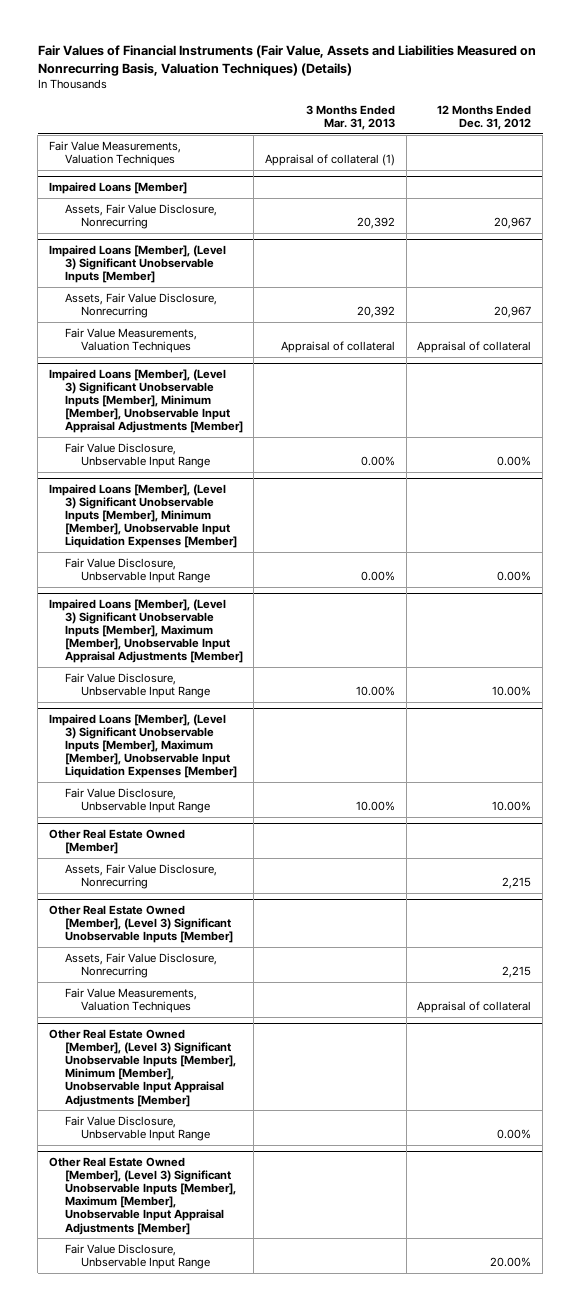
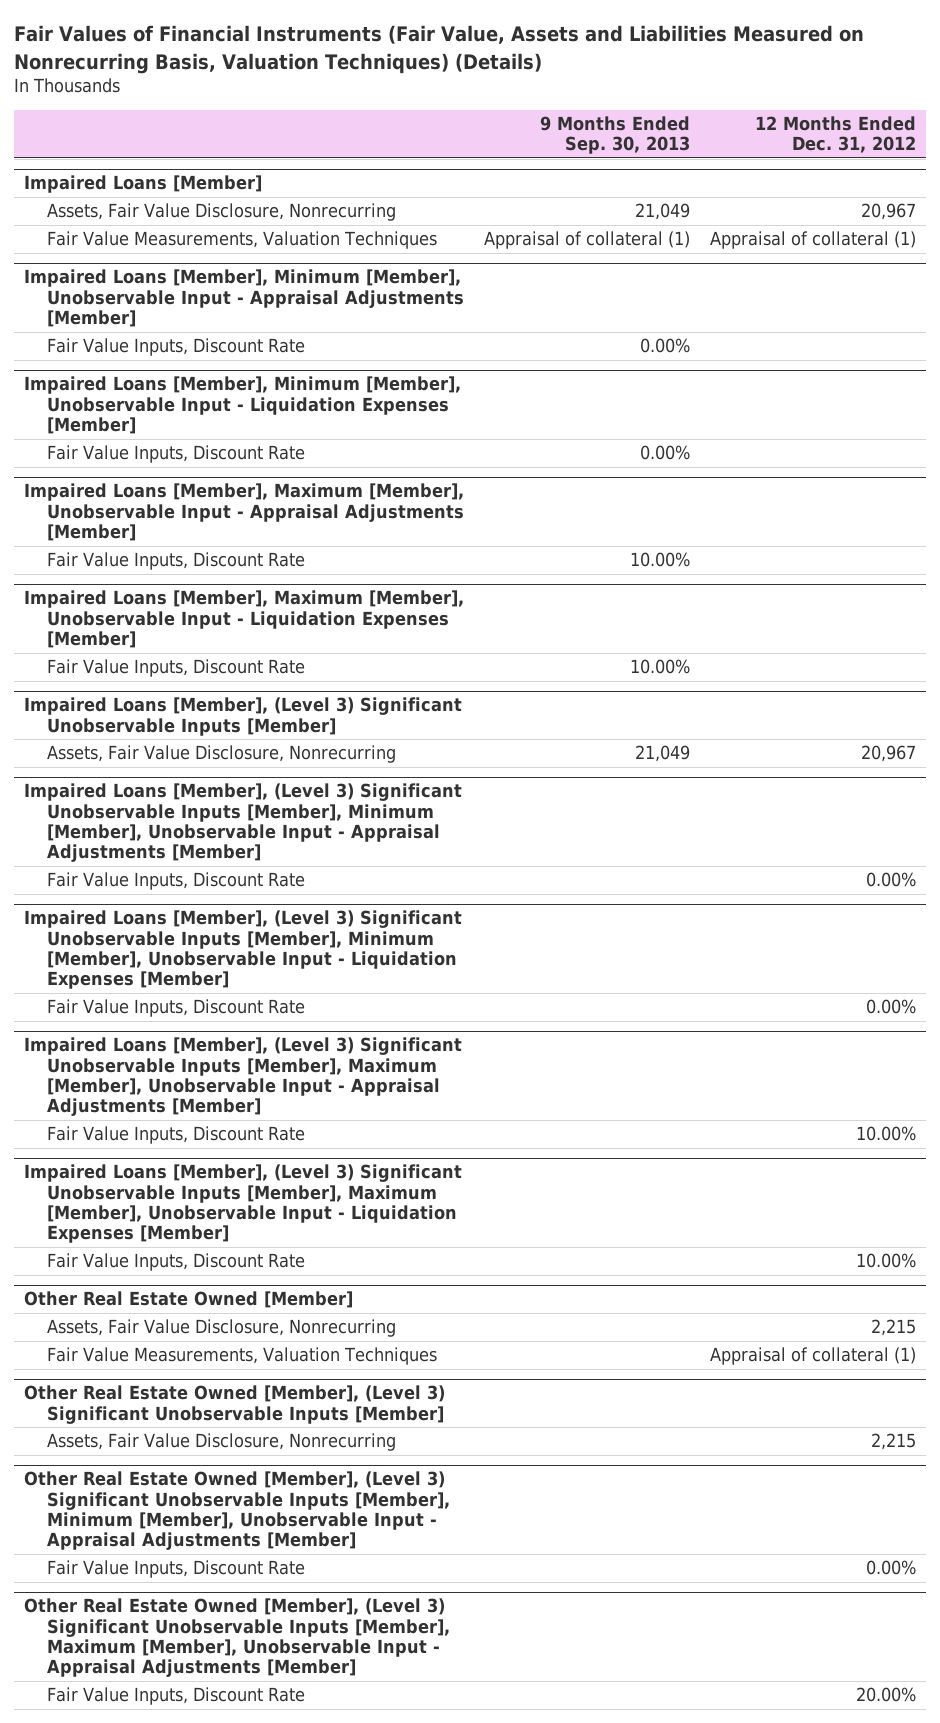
- | 3 Months Ended Mar. 31, 2013 | 12 Months Ended Dec. 31, 2012
+ | 9 Months Ended Sep. 30, 2013 | 12 Months Ended Dec. 31, 2012
- Fair Value Measurements, Valuation Techniques | Appraisal of collateral (1) |
@ Impaired Loans [Member]
+ Fair Value Measurements, Valuation Techniques | Appraisal of collateral (1) | Appraisal of collateral (1)
+ Impaired Loans [Member], Minimum [Member], Unobservable Input - Appraisal Adjustments [Member]
+ Fair Value Inputs, Discount Rate | 0.00% |
+ Impaired Loans [Member], Minimum [Member], Unobservable Input - Liquidation Expenses [Member]
+ Fair Value Inputs, Discount Rate | 0.00% |
+ Impaired Loans [Member], Maximum [Member], Unobservable Input - Appraisal Adjustments [Member]
+ Fair Value Inputs, Discount Rate | 10.00% |
+ Impaired Loans [Member], Maximum [Member], Unobservable Input - Liquidation Expenses [Member]
+ Fair Value Inputs, Discount Rate | 10.00% |
@ Impaired Loans [Member], (Level 3) Significant Unobservable Inputs [Member]
- Fair Value Measurements, Valuation Techniques | Appraisal of collateral | Appraisal of collateral
- Impaired Loans [Member], (Level 3) Significant Unobservable Inputs [Member], Minimum [Member], Unobservable Input Appraisal Adjustments [Member]
- Fair Value Disclosure, Unbservable Input Range | 0.00% | 0.00%
- Impaired Loans [Member], (Level 3) Significant Unobservable Inputs [Member], Minimum [Member], Unobservable Input Liquidation Expenses [Member]
- Fair Value Disclosure, Unbservable Input Range | 0.00% | 0.00%
- Impaired Loans [Member], (Level 3) Significant Unobservable Inputs [Member], Maximum [Member], Unobservable Input Appraisal Adjustments [Member]
- Fair Value Disclosure, Unbservable Input Range | 10.00% | 10.00%
- Impaired Loans [Member], (Level 3) Significant Unobservable Inputs [Member], Maximum [Member], Unobservable Input Liquidation Expenses [Member]
- Fair Value Disclosure, Unbservable Input Range | 10.00% | 10.00%
+ Impaired Loans [Member], (Level 3) Significant Unobservable Inputs [Member], Minimum [Member], Unobservable Input - Appraisal Adjustments [Member]
+ Fair Value Inputs, Discount Rate | | 0.00%
+ Impaired Loans [Member], (Level 3) Significant Unobservable Inputs [Member], Minimum [Member], Unobservable Input - Liquidation Expenses [Member]
+ Fair Value Inputs, Discount Rate | | 0.00%
+ Impaired Loans [Member], (Level 3) Significant Unobservable Inputs [Member], Maximum [Member], Unobservable Input - Appraisal Adjustments [Member]
+ Fair Value Inputs, Discount Rate | | 10.00%
+ Impaired Loans [Member], (Level 3) Significant Unobservable Inputs [Member], Maximum [Member], Unobservable Input - Liquidation Expenses [Member]
+ Fair Value Inputs, Discount Rate | | 10.00%
@ Other Real Estate Owned [Member]
+ Fair Value Measurements, Valuation Techniques | | Appraisal of collateral (1)
@ Other Real Estate Owned [Member], (Level 3) Significant Unobservable Inputs [Member]
- Fair Value Measurements, Valuation Techniques | | Appraisal of collateral
- Other Real Estate Owned [Member], (Level 3) Significant Unobservable Inputs [Member], Minimum [Member], Unobservable Input Appraisal Adjustments [Member]
- Fair Value Disclosure, Unbservable Input Range | | 0.00%
- Other Real Estate Owned [Member], (Level 3) Significant Unobservable Inputs [Member], Maximum [Member], Unobservable Input Appraisal Adjustments [Member]
- Fair Value Disclosure, Unbservable Input Range | | 20.00%
+ Other Real Estate Owned [Member], (Level 3) Significant Unobservable Inputs [Member], Minimum [Member], Unobservable Input - Appraisal Adjustments [Member]
+ Fair Value Inputs, Discount Rate | | 0.00%
+ Other Real Estate Owned [Member], (Level 3) Significant Unobservable Inputs [Member], Maximum [Member], Unobservable Input - Appraisal Adjustments [Member]
+ Fair Value Inputs, Discount Rate | | 20.00%

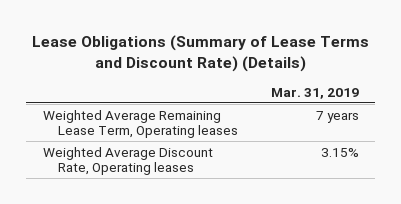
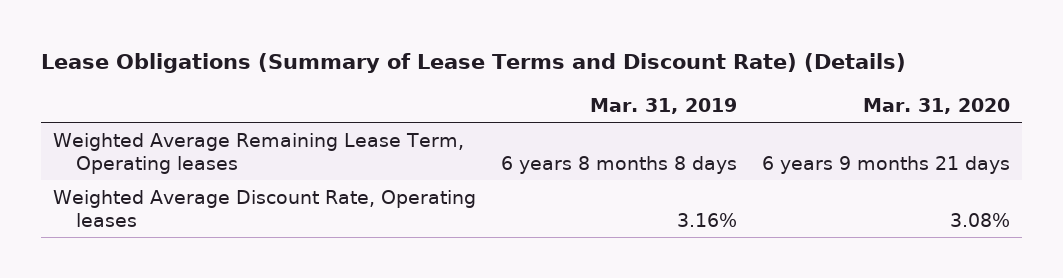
- | Mar. 31, 2019
+ | Mar. 31, 2019 | Mar. 31, 2020
- Weighted Average Remaining Lease Term, Operating leases | 7 years
- Weighted Average Discount Rate, Operating leases | 3.15%
+ Weighted Average Remaining Lease Term, Operating leases | 6 years 8 months 8 days | 6 years 9 months 21 days
+ Weighted Average Discount Rate, Operating leases | 3.16% | 3.08%

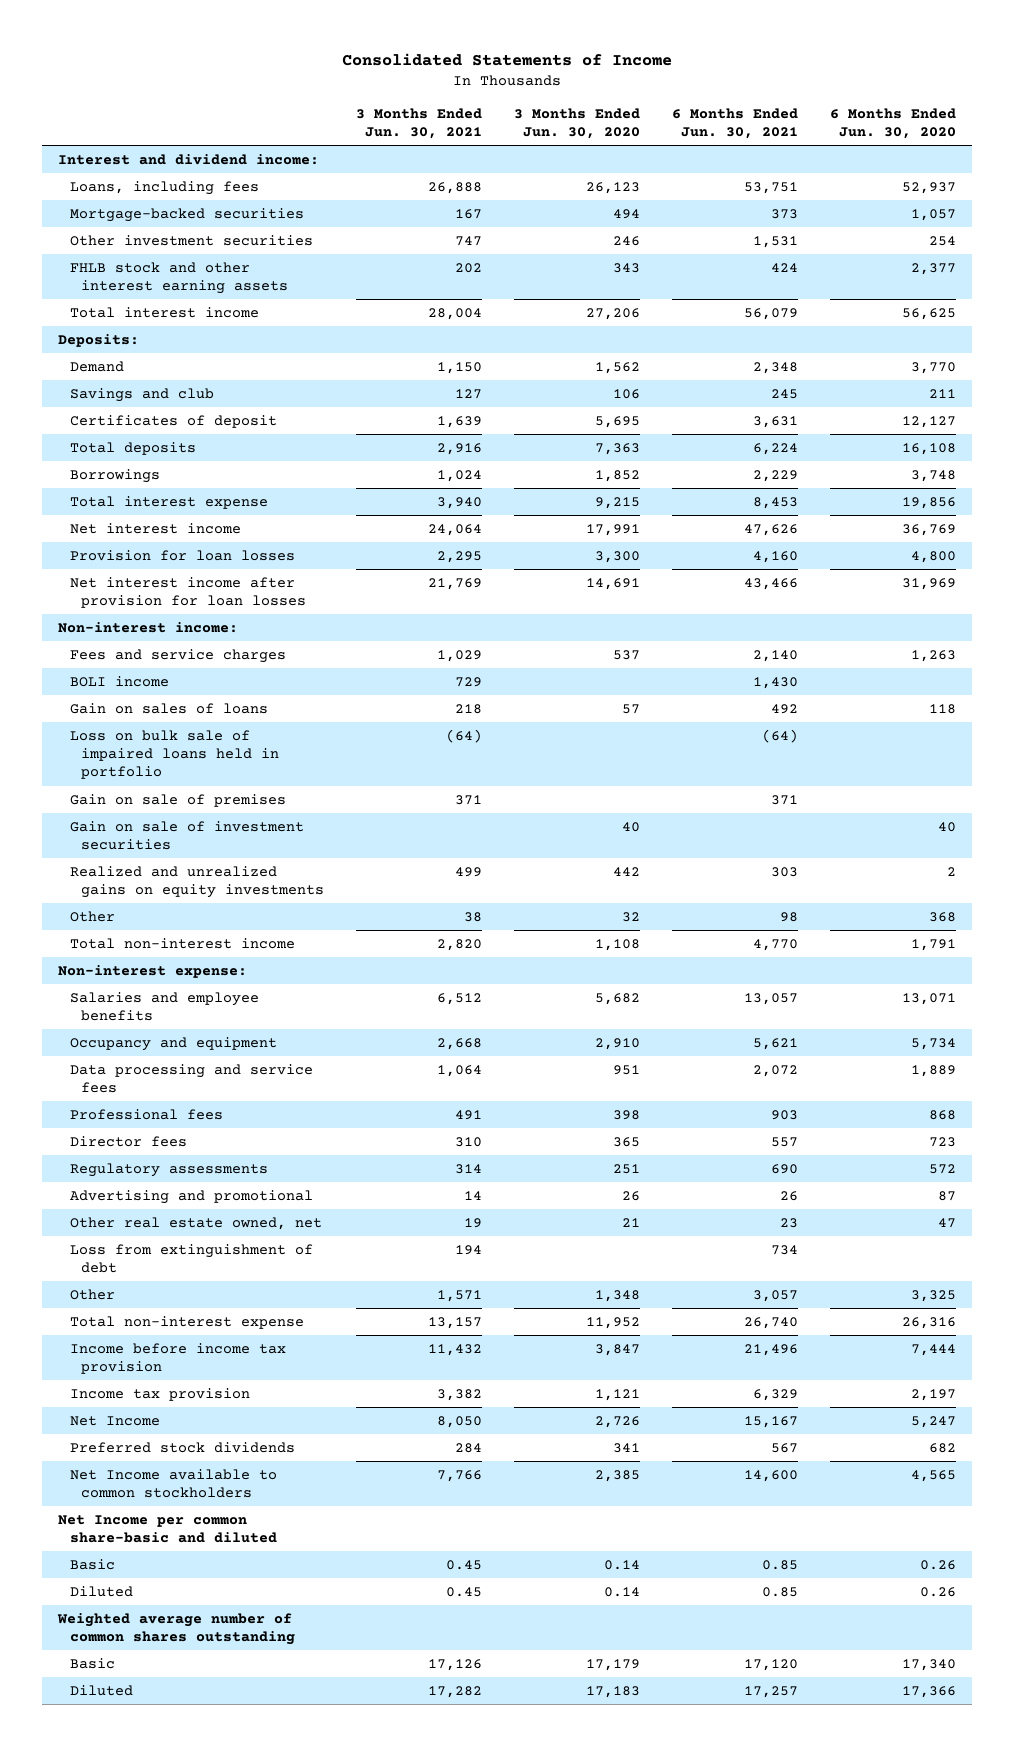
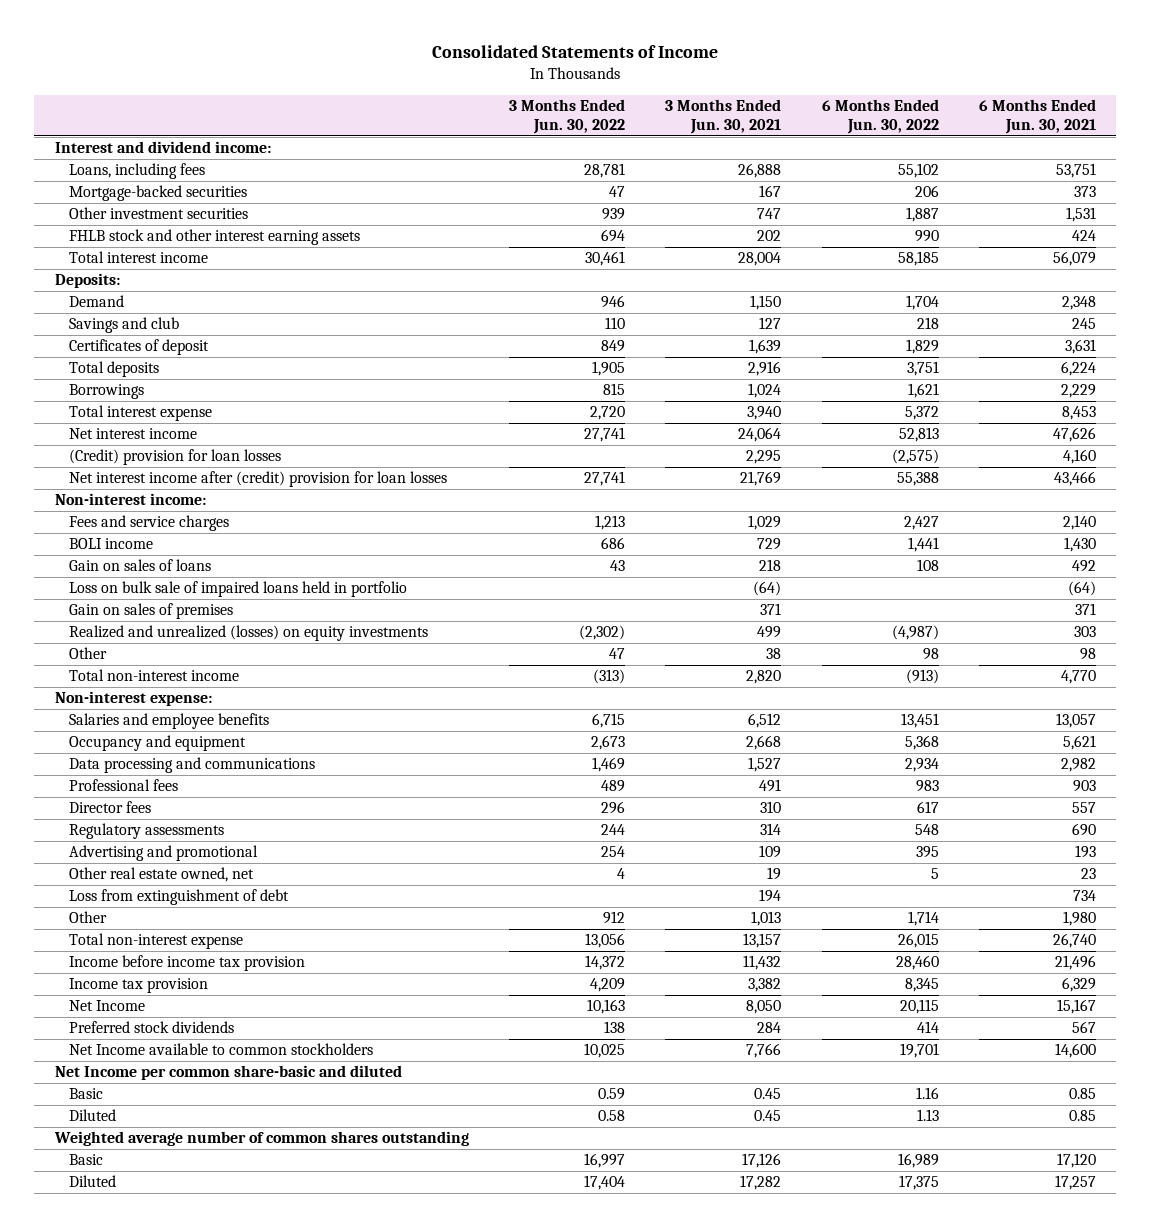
- | 3 Months Ended Jun. 30, 2021 | 3 Months Ended Jun. 30, 2020 | 6 Months Ended Jun. 30, 2021 | 6 Months Ended Jun. 30, 2020
+ | 3 Months Ended Jun. 30, 2022 | 3 Months Ended Jun. 30, 2021 | 6 Months Ended Jun. 30, 2022 | 6 Months Ended Jun. 30, 2021
- Provision for loan losses | 2,295 | 3,300 | 4,160 | 4,800
- Net interest income after provision for loan losses | 21,769 | 14,691 | 43,466 | 31,969
+ (Credit) provision for loan losses | | 2,295 | (2,575) | 4,160
+ Net interest income after (credit) provision for loan losses | 27,741 | 21,769 | 55,388 | 43,466
- Gain on sale of premises | 371 | | 371 |
- Gain on sale of investment securities | | 40 | | 40
- Realized and unrealized gains on equity investments | 499 | 442 | 303 | 2
+ Gain on sales of premises | | 371 | | 371
+ Realized and unrealized (losses) on equity investments | (2,302) | 499 | (4,987) | 303
- Data processing and service fees | 1,064 | 951 | 2,072 | 1,889
+ Data processing and communications | 1,469 | 1,527 | 2,934 | 2,982
- Advertising and promotional | 14 | 26 | 26 | 87
+ Advertising and promotional | 254 | 109 | 395 | 193
- Other | 1,571 | 1,348 | 3,057 | 3,325
+ Other | 912 | 1,013 | 1,714 | 1,980

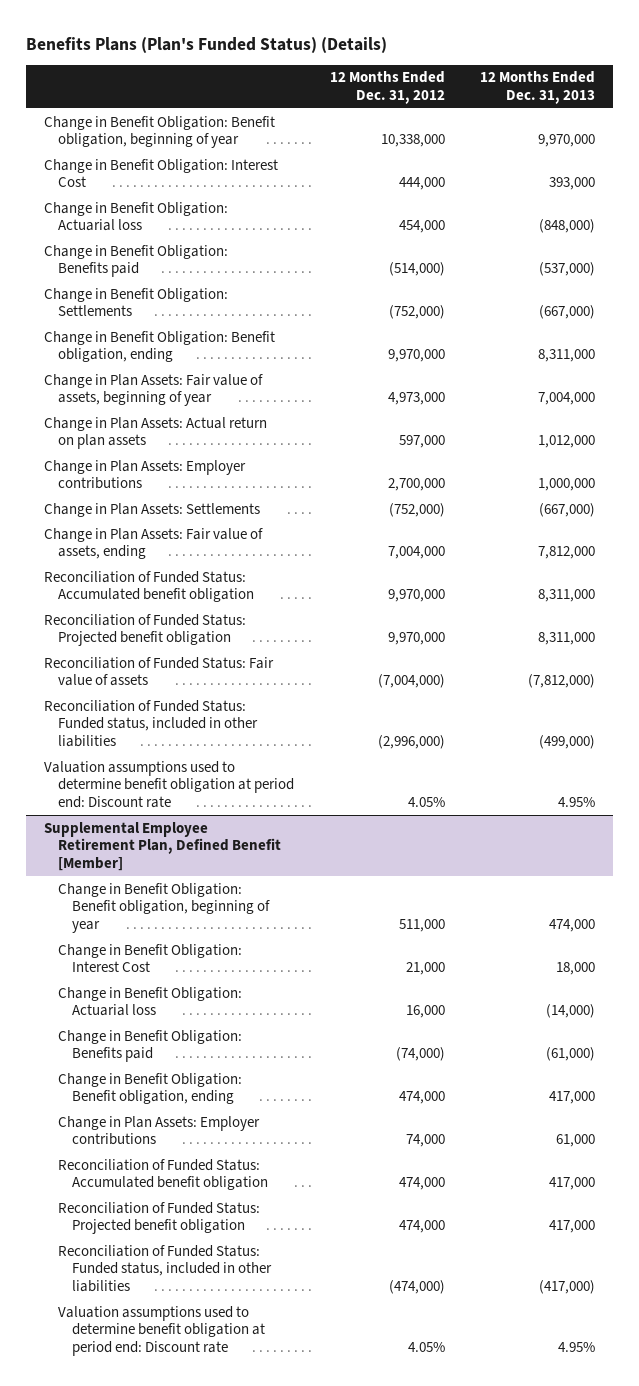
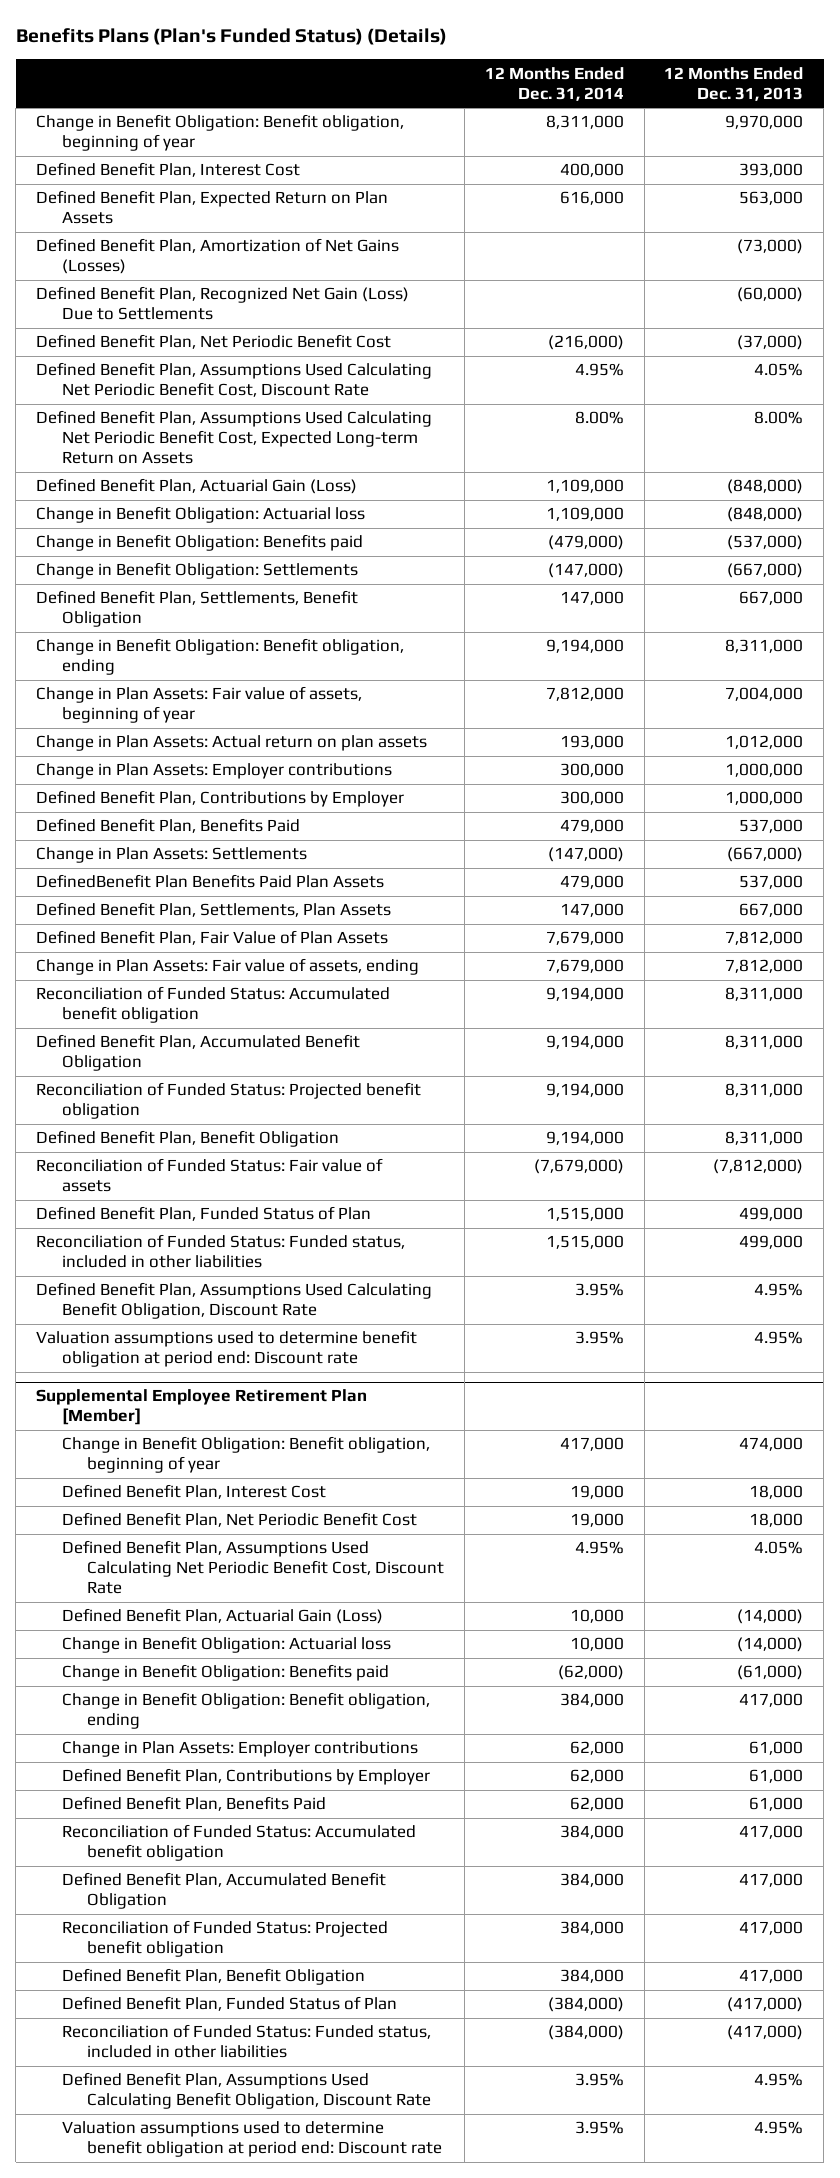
- | 12 Months Ended Dec. 31, 2012 | 12 Months Ended Dec. 31, 2013
+ | 12 Months Ended Dec. 31, 2014 | 12 Months Ended Dec. 31, 2013
- Change in Benefit Obligation: Interest Cost | 444,000 | 393,000
+ Defined Benefit Plan, Interest Cost | 400,000 | 393,000
+ Defined Benefit Plan, Expected Return on Plan Assets | 616,000 | 563,000
+ Defined Benefit Plan, Amortization of Net Gains (Losses) | | (73,000)
+ Defined Benefit Plan, Recognized Net Gain (Loss) Due to Settlements | | (60,000)
+ Defined Benefit Plan, Net Periodic Benefit Cost | (216,000) | (37,000)
+ Defined Benefit Plan, Assumptions Used Calculating Net Periodic Benefit Cost, Discount Rate | 4.95% | 4.05%
+ Defined Benefit Plan, Assumptions Used Calculating Net Periodic Benefit Cost, Expected Long-term Return on Assets | 8.00% | 8.00%
+ Defined Benefit Plan, Actuarial Gain (Loss) | 1,109,000 | (848,000)
+ Defined Benefit Plan, Settlements, Benefit Obligation | 147,000 | 667,000
+ Defined Benefit Plan, Contributions by Employer | 300,000 | 1,000,000
+ Defined Benefit Plan, Benefits Paid | 479,000 | 537,000
+ DefinedBenefit Plan Benefits Paid Plan Assets | 479,000 | 537,000
+ Defined Benefit Plan, Settlements, Plan Assets | 147,000 | 667,000
+ Defined Benefit Plan, Fair Value of Plan Assets | 7,679,000 | 7,812,000
+ Defined Benefit Plan, Accumulated Benefit Obligation | 9,194,000 | 8,311,000
+ Defined Benefit Plan, Benefit Obligation | 9,194,000 | 8,311,000
- Reconciliation of Funded Status: Funded status, included in other liabilities | (2,996,000) | (499,000)
+ Defined Benefit Plan, Funded Status of Plan | 1,515,000 | 499,000
+ Reconciliation of Funded Status: Funded status, included in other liabilities | 1,515,000 | 499,000
+ Defined Benefit Plan, Assumptions Used Calculating Benefit Obligation, Discount Rate | 3.95% | 4.95%
- Supplemental Employee Retirement Plan, Defined Benefit [Member]
+ Supplemental Employee Retirement Plan [Member]
- Change in Benefit Obligation: Interest Cost | 21,000 | 18,000
+ Defined Benefit Plan, Interest Cost | 19,000 | 18,000
+ Defined Benefit Plan, Net Periodic Benefit Cost | 19,000 | 18,000
+ Defined Benefit Plan, Assumptions Used Calculating Net Periodic Benefit Cost, Discount Rate | 4.95% | 4.05%
+ Defined Benefit Plan, Actuarial Gain (Loss) | 10,000 | (14,000)
+ Defined Benefit Plan, Contributions by Employer | 62,000 | 61,000
+ Defined Benefit Plan, Benefits Paid | 62,000 | 61,000
+ Defined Benefit Plan, Accumulated Benefit Obligation | 384,000 | 417,000
+ Defined Benefit Plan, Benefit Obligation | 384,000 | 417,000
+ Defined Benefit Plan, Funded Status of Plan | (384,000) | (417,000)
+ Defined Benefit Plan, Assumptions Used Calculating Benefit Obligation, Discount Rate | 3.95% | 4.95%

